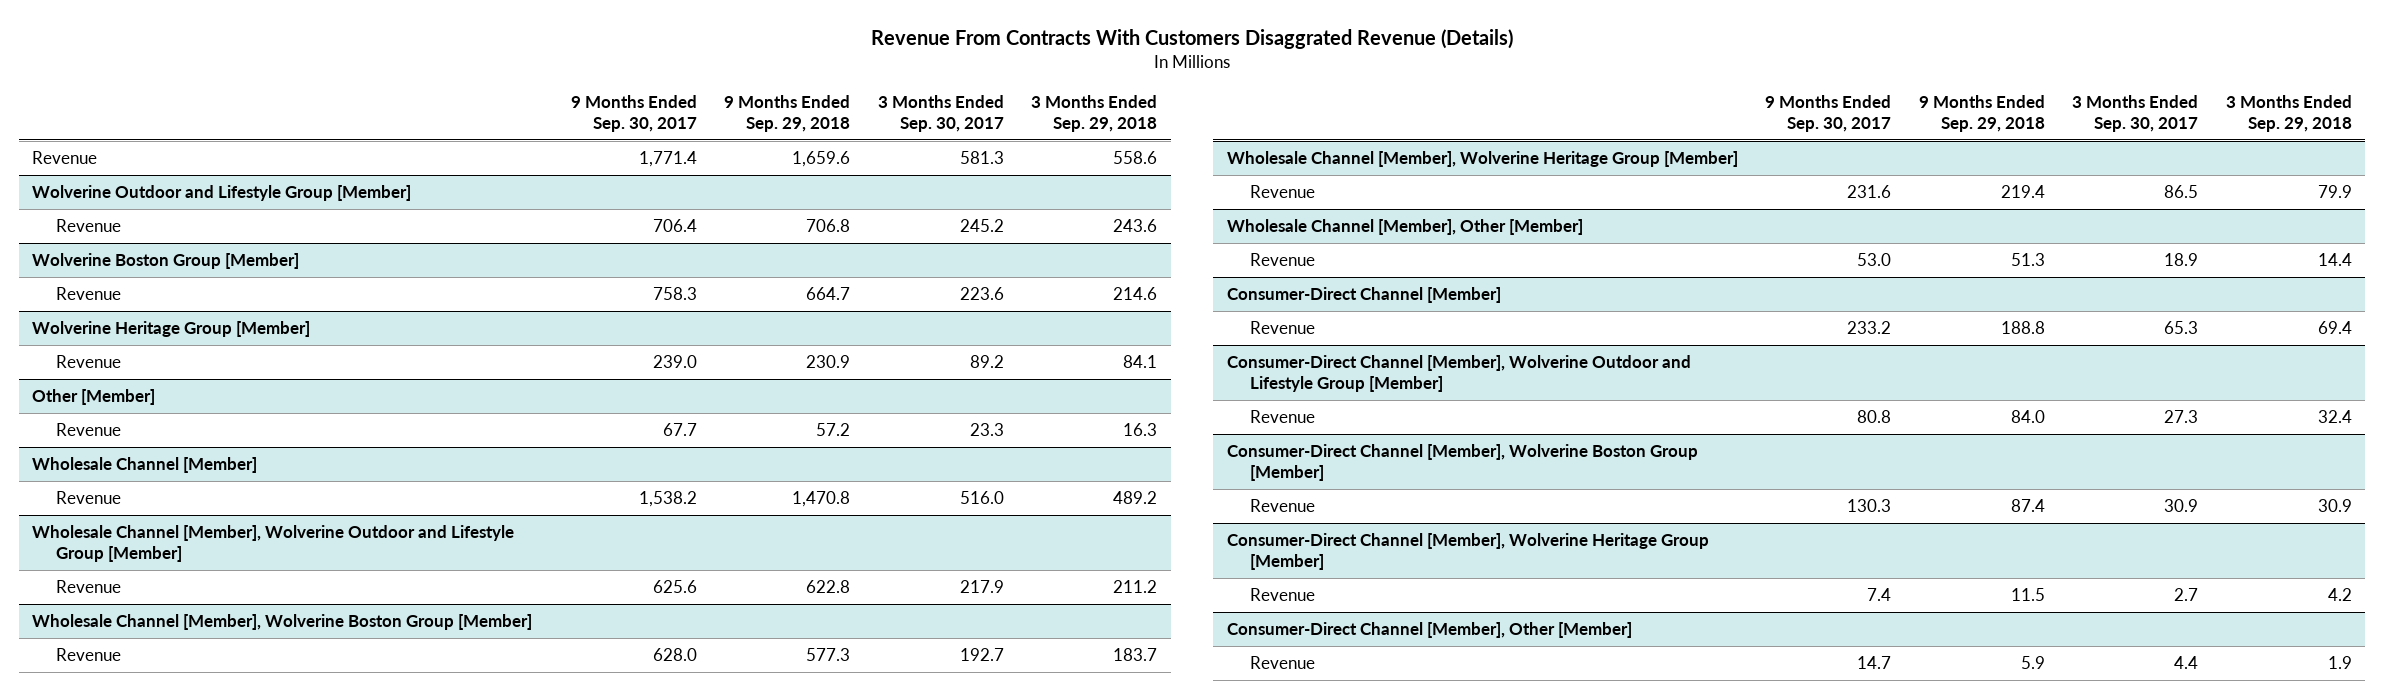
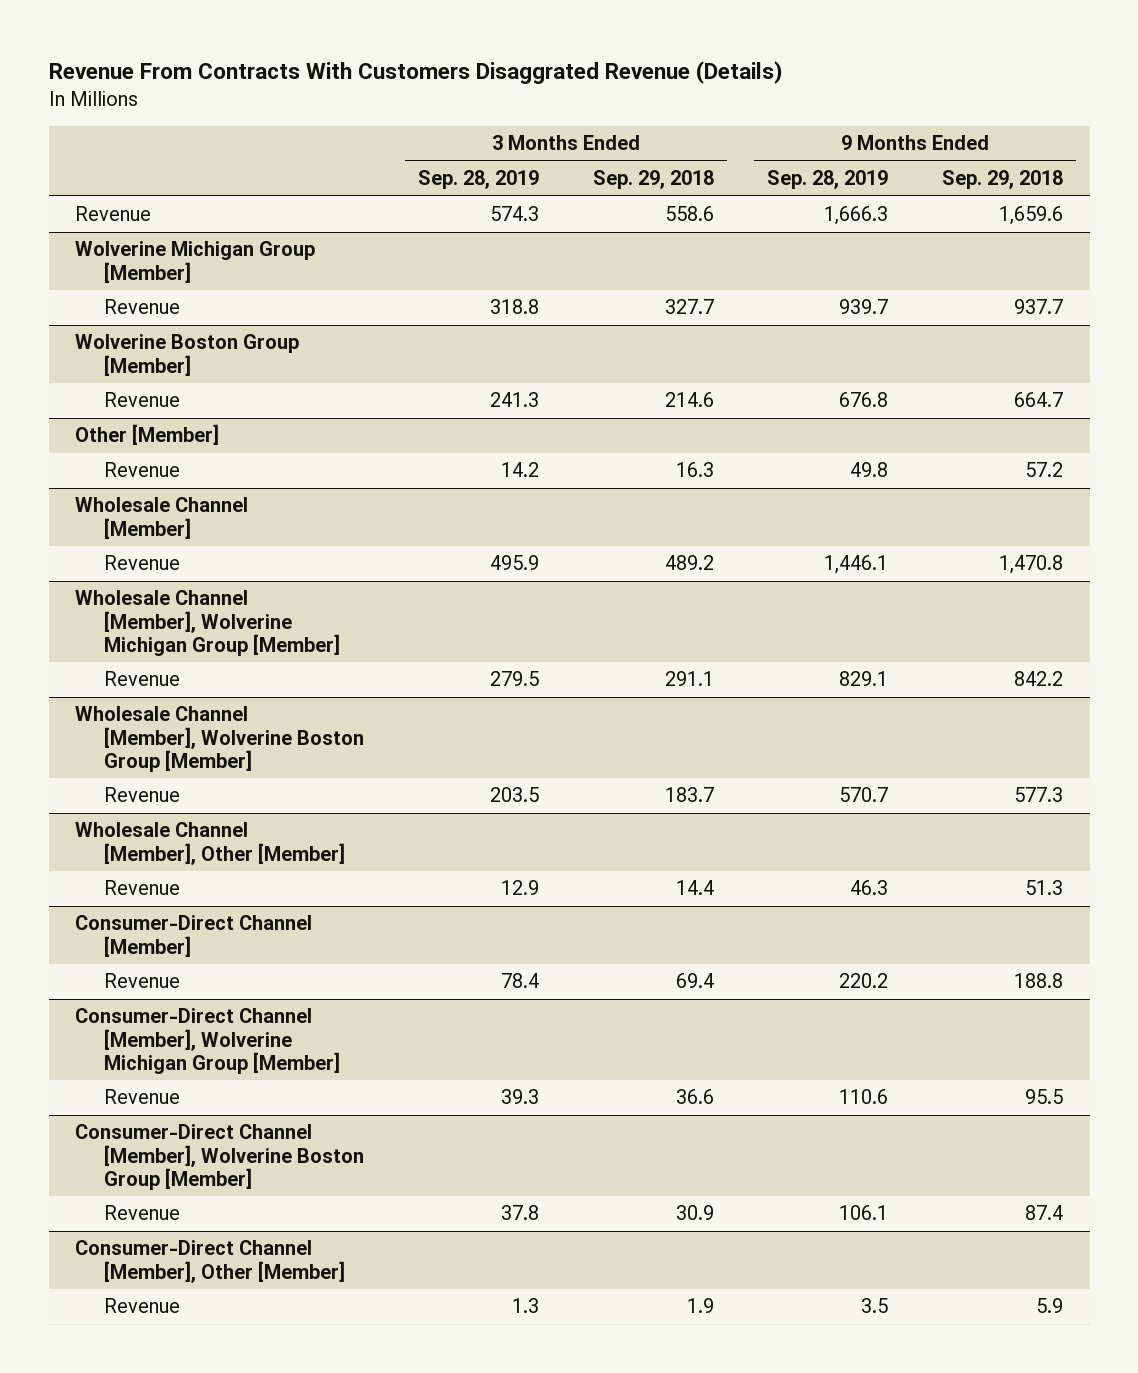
- | 9 Months Ended Sep. 30, 2017 | 9 Months Ended Sep. 29, 2018 | 3 Months Ended Sep. 30, 2017 | 3 Months Ended Sep. 29, 2018
+ | 3 Months Ended Sep. 28, 2019 | 3 Months Ended Sep. 29, 2018 | 9 Months Ended Sep. 28, 2019 | 9 Months Ended Sep. 29, 2018
- Wolverine Outdoor and Lifestyle Group [Member]
- Revenue | 706.4 | 706.8 | 245.2 | 243.6
+ Wolverine Michigan Group [Member]
+ Revenue | 318.8 | 327.7 | 939.7 | 937.7
- Wolverine Heritage Group [Member]
- Revenue | 239.0 | 230.9 | 89.2 | 84.1
- Wholesale Channel [Member], Wolverine Outdoor and Lifestyle Group [Member]
- Revenue | 625.6 | 622.8 | 217.9 | 211.2
+ Wholesale Channel [Member], Wolverine Michigan Group [Member]
+ Revenue | 279.5 | 291.1 | 829.1 | 842.2
- Wholesale Channel [Member], Wolverine Heritage Group [Member]
- Revenue | 231.6 | 219.4 | 86.5 | 79.9
- Consumer-Direct Channel [Member], Wolverine Outdoor and Lifestyle Group [Member]
- Revenue | 80.8 | 84.0 | 27.3 | 32.4
+ Consumer-Direct Channel [Member], Wolverine Michigan Group [Member]
+ Revenue | 39.3 | 36.6 | 110.6 | 95.5
- Consumer-Direct Channel [Member], Wolverine Heritage Group [Member]
- Revenue | 7.4 | 11.5 | 2.7 | 4.2

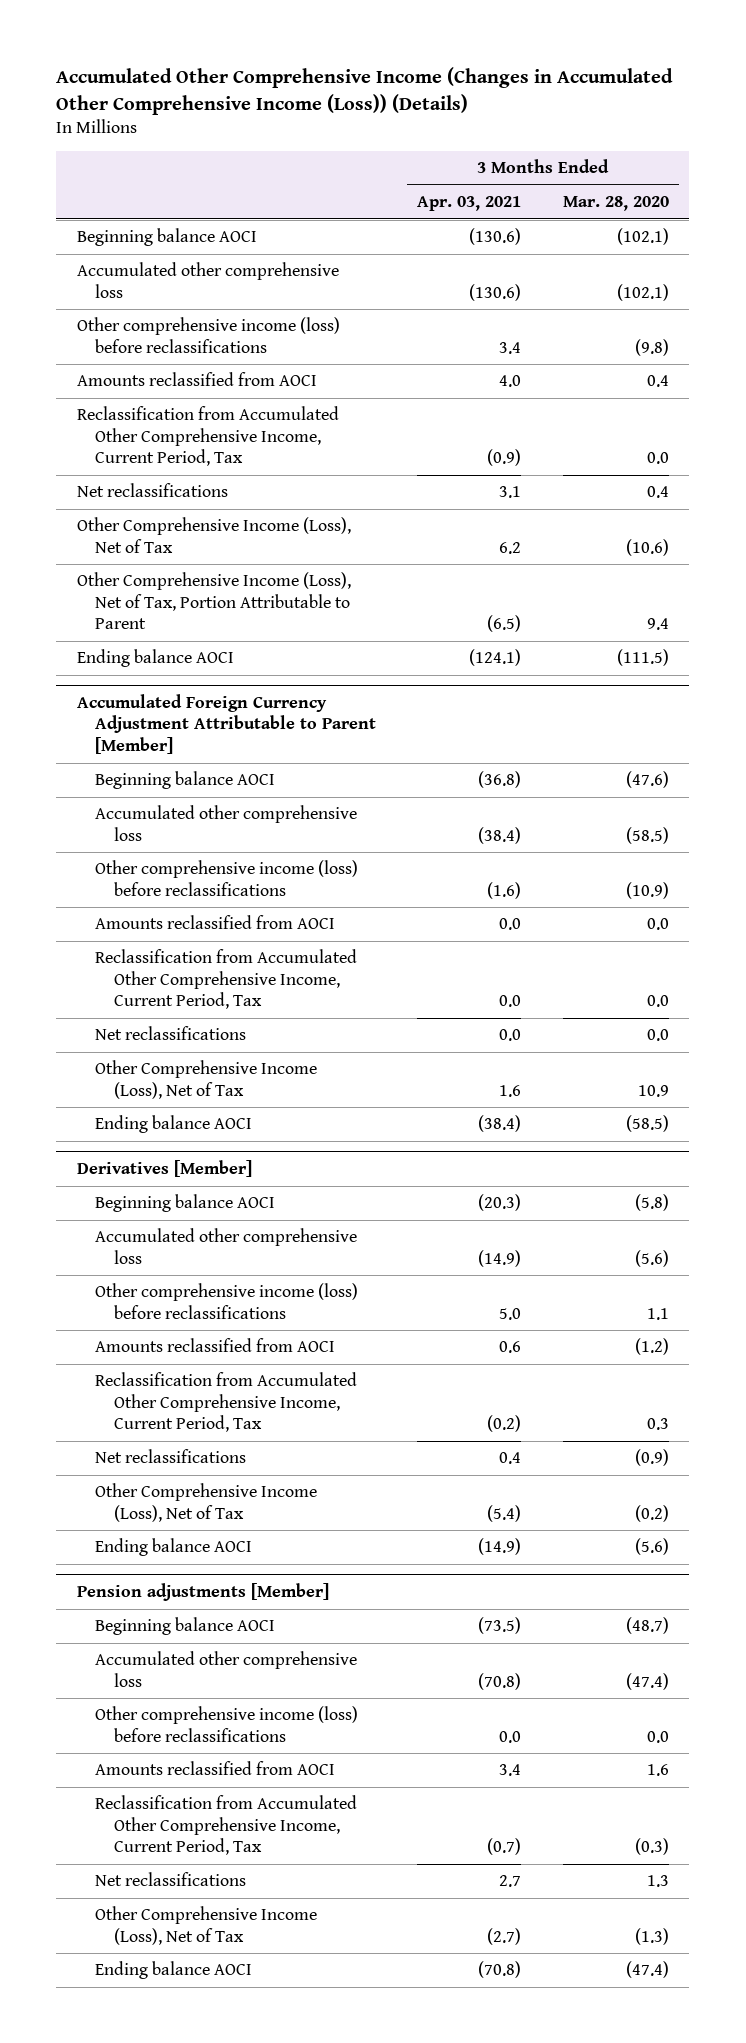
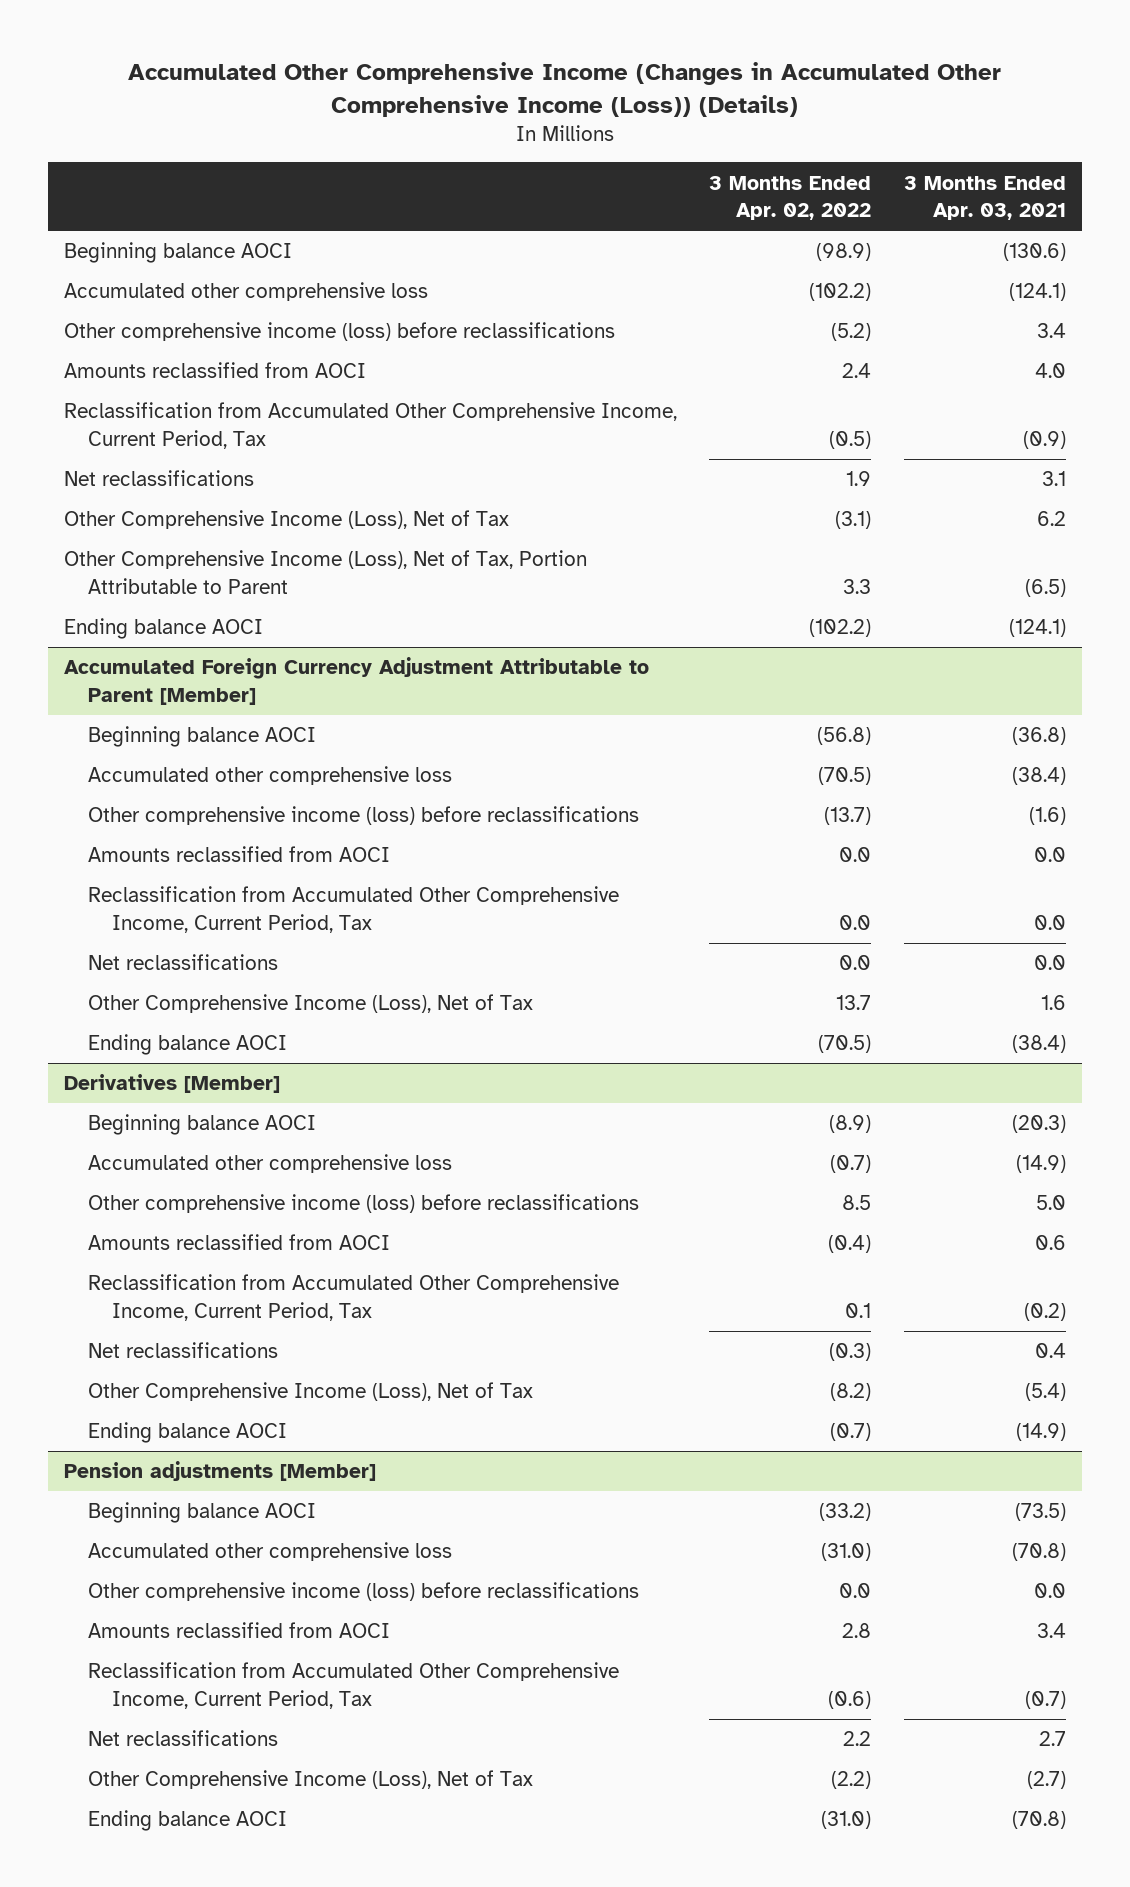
- | 3 Months Ended Apr. 03, 2021 | 3 Months Ended Mar. 28, 2020
+ | 3 Months Ended Apr. 02, 2022 | 3 Months Ended Apr. 03, 2021
- Accumulated other comprehensive loss | (130.6) | (102.1)
+ Accumulated other comprehensive loss | (102.2) | (124.1)

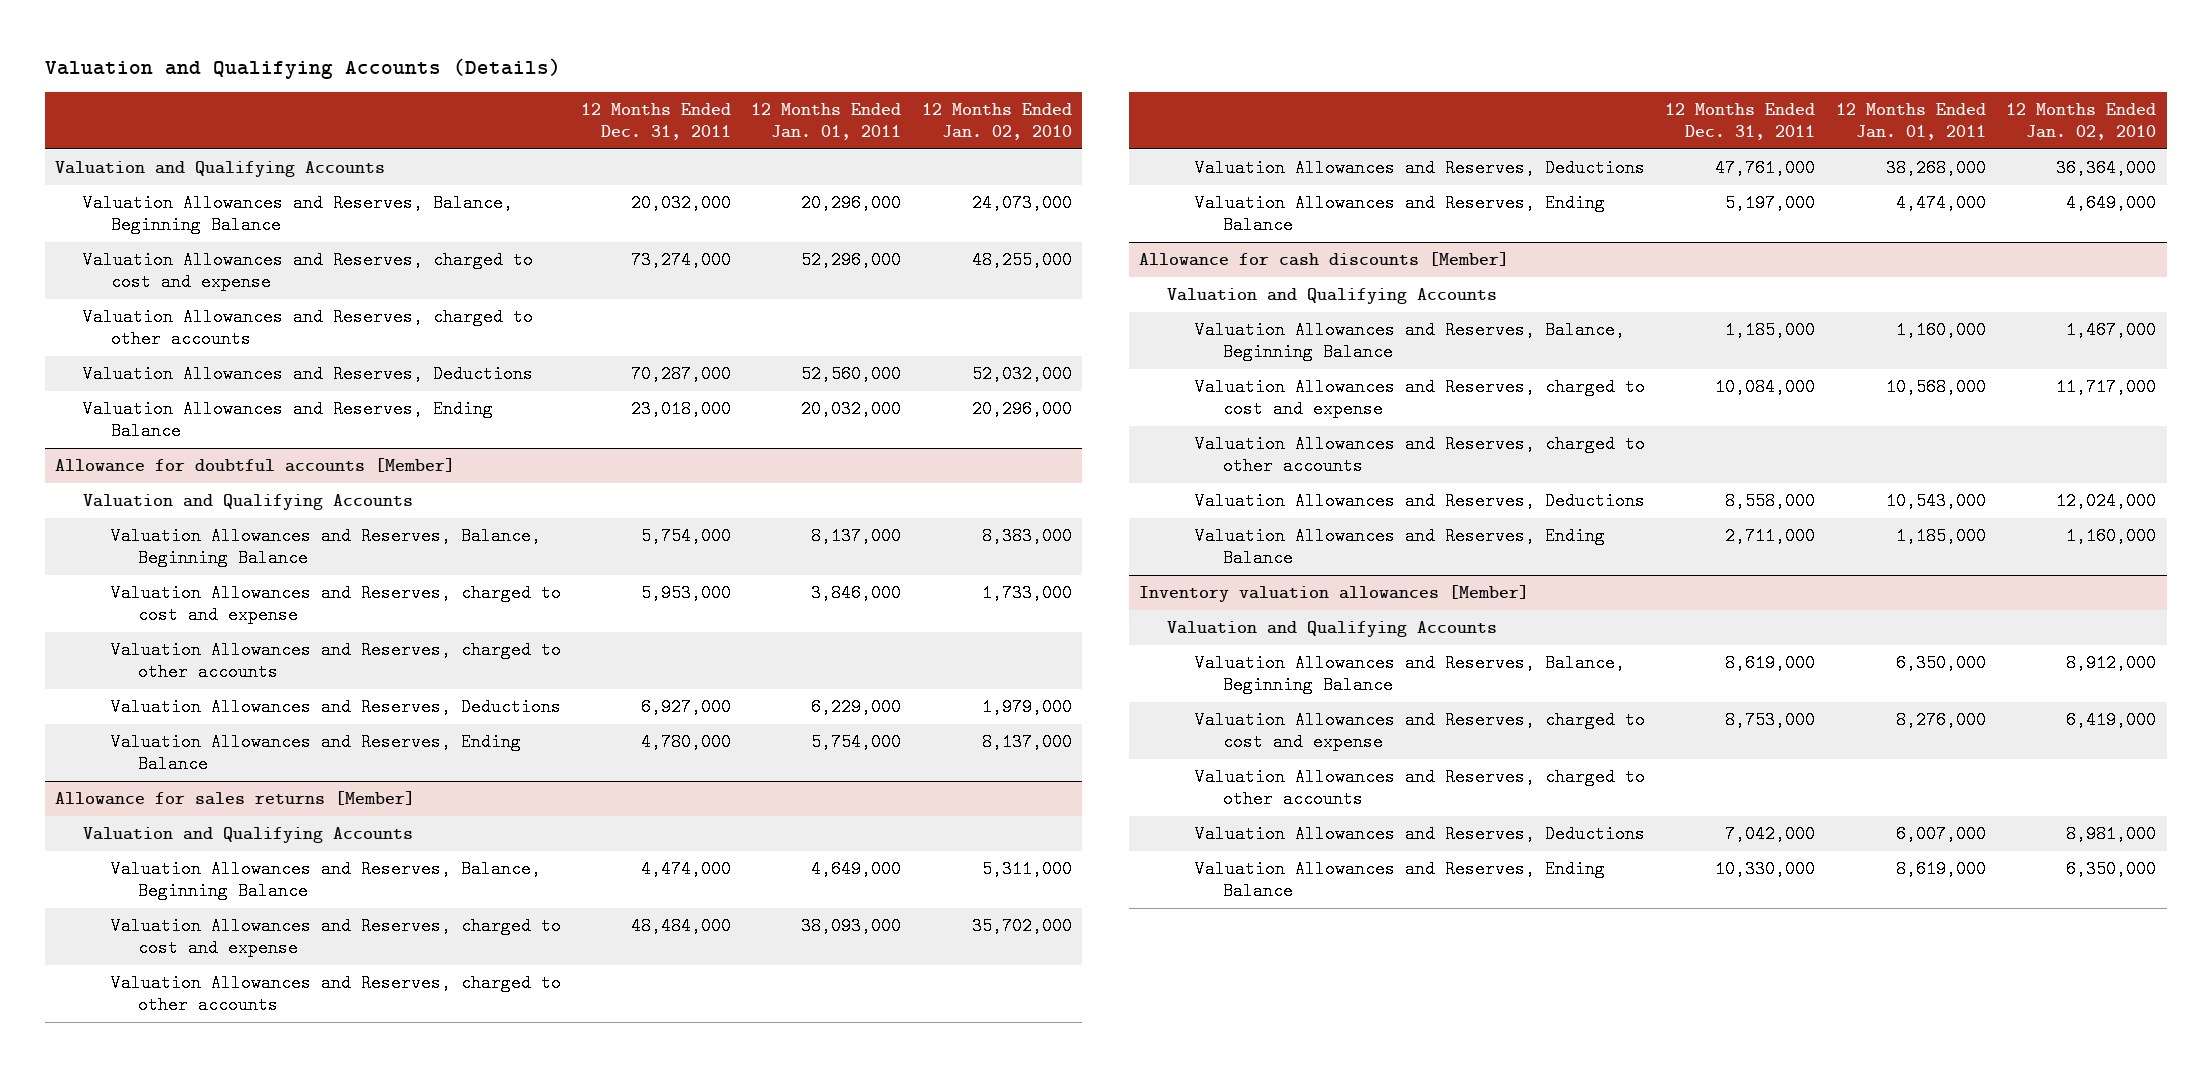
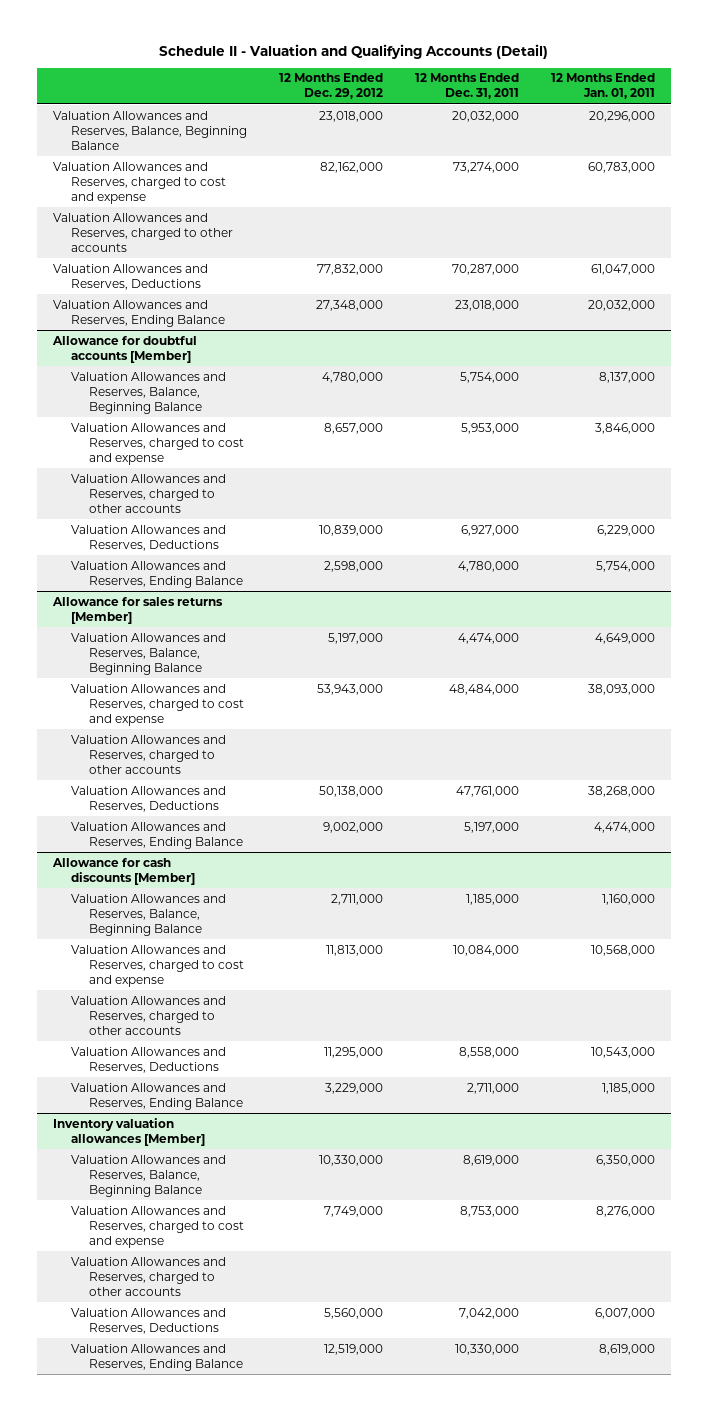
- Valuation and Qualifying Accounts (Details)
+ Schedule II - Valuation and Qualifying Accounts (Detail)
- | 12 Months Ended Dec. 31, 2011 | 12 Months Ended Jan. 01, 2011 | 12 Months Ended Jan. 02, 2010
+ | 12 Months Ended Dec. 29, 2012 | 12 Months Ended Dec. 31, 2011 | 12 Months Ended Jan. 01, 2011
- Valuation and Qualifying Accounts
- Valuation Allowances and Reserves, charged to cost and expense | 73,274,000 | 52,296,000 | 48,255,000
+ Valuation Allowances and Reserves, charged to cost and expense | 82,162,000 | 73,274,000 | 60,783,000
- Valuation Allowances and Reserves, Deductions | 70,287,000 | 52,560,000 | 52,032,000
+ Valuation Allowances and Reserves, Deductions | 77,832,000 | 70,287,000 | 61,047,000
@ Allowance for doubtful accounts [Member]
- Valuation and Qualifying Accounts
@ Allowance for sales returns [Member]
- Valuation and Qualifying Accounts
@ Allowance for cash discounts [Member]
- Valuation and Qualifying Accounts
@ Inventory valuation allowances [Member]
- Valuation and Qualifying Accounts

